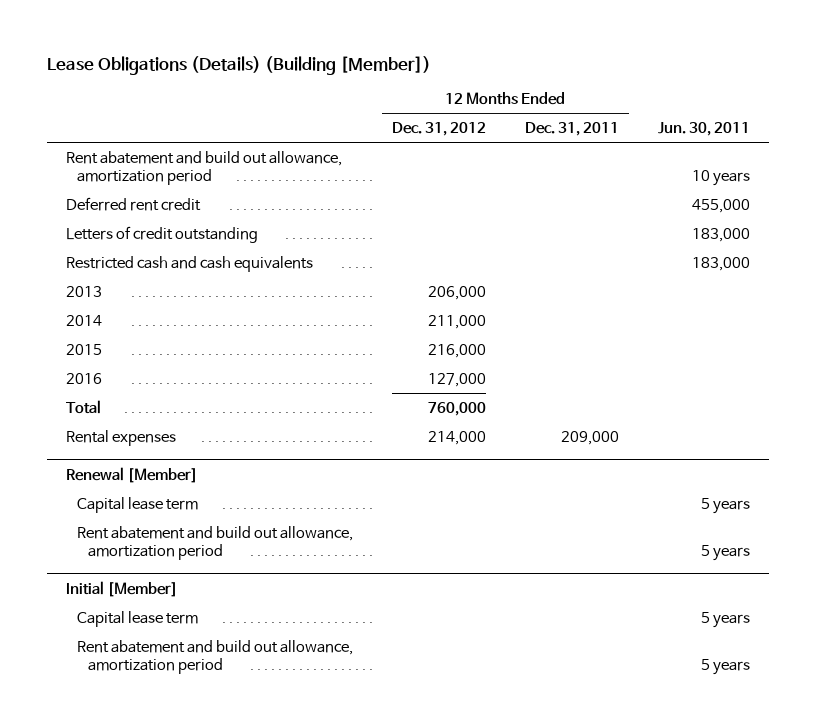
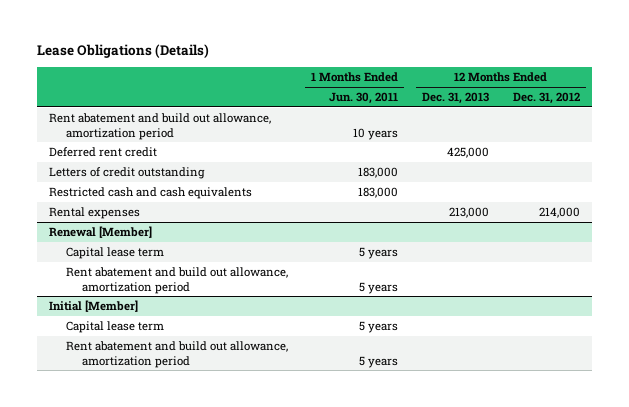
- Lease Obligations (Details) (Building [Member])
+ Lease Obligations (Details)
- | 12 Months Ended Dec. 31, 2012 | 12 Months Ended Dec. 31, 2011 | Jun. 30, 2011
+ | 1 Months Ended Jun. 30, 2011 | 12 Months Ended Dec. 31, 2013 | 12 Months Ended Dec. 31, 2012
- 2013 | 206,000 | |
- 2014 | 211,000 | |
- 2015 | 216,000 | |
- 2016 | 127,000 | |
- Total | 760,000 | |

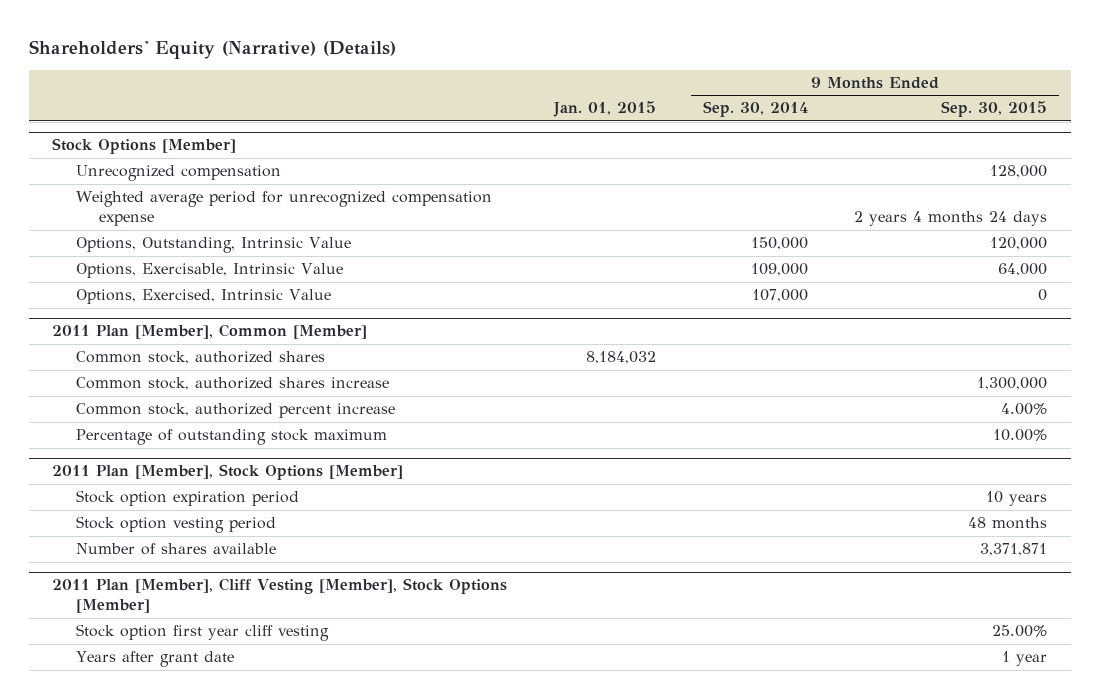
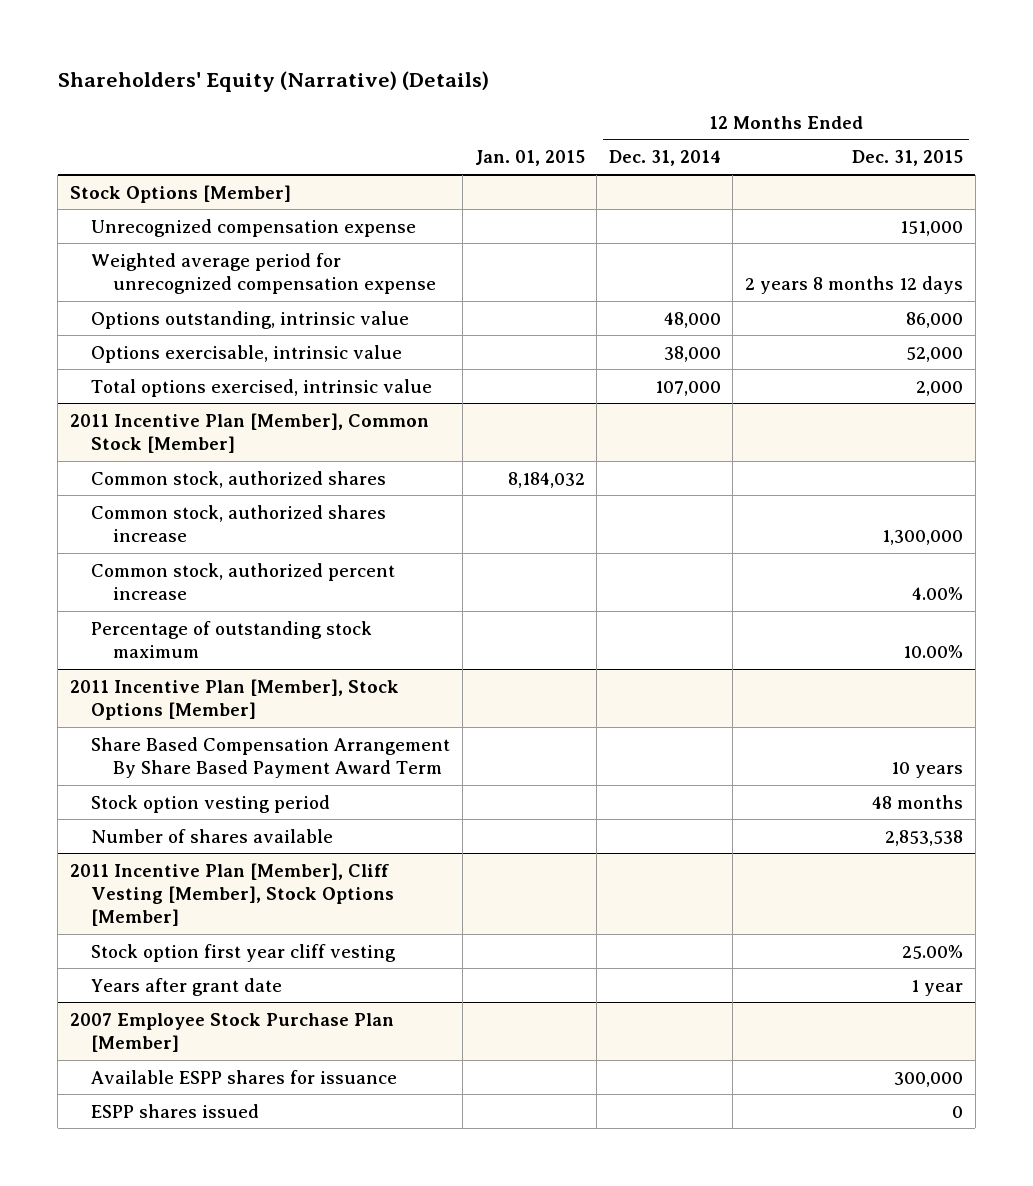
- | Jan. 01, 2015 | 9 Months Ended Sep. 30, 2014 | 9 Months Ended Sep. 30, 2015
+ | Jan. 01, 2015 | 12 Months Ended Dec. 31, 2014 | 12 Months Ended Dec. 31, 2015
@ Stock Options [Member]
- Unrecognized compensation | | | 128,000
+ Unrecognized compensation expense | | | 151,000
- Options, Outstanding, Intrinsic Value | | 150,000 | 120,000
- Options, Exercisable, Intrinsic Value | | 109,000 | 64,000
- Options, Exercised, Intrinsic Value | | 107,000 | 0
- 2011 Plan [Member], Common [Member]
@ Stock Options [Member]
+ Options outstanding, intrinsic value | | 48,000 | 86,000
+ Options exercisable, intrinsic value | | 38,000 | 52,000
+ Total options exercised, intrinsic value | | 107,000 | 2,000
+ 2011 Incentive Plan [Member], Common Stock [Member]
- 2011 Plan [Member], Stock Options [Member]
- Stock option expiration period | | | 10 years
+ 2011 Incentive Plan [Member], Stock Options [Member]
+ Share Based Compensation Arrangement By Share Based Payment Award Term | | | 10 years
- 2011 Plan [Member], Cliff Vesting [Member], Stock Options [Member]
+ 2011 Incentive Plan [Member], Cliff Vesting [Member], Stock Options [Member]
+ 2007 Employee Stock Purchase Plan [Member]
+ Available ESPP shares for issuance | | | 300,000
+ ESPP shares issued | | | 0

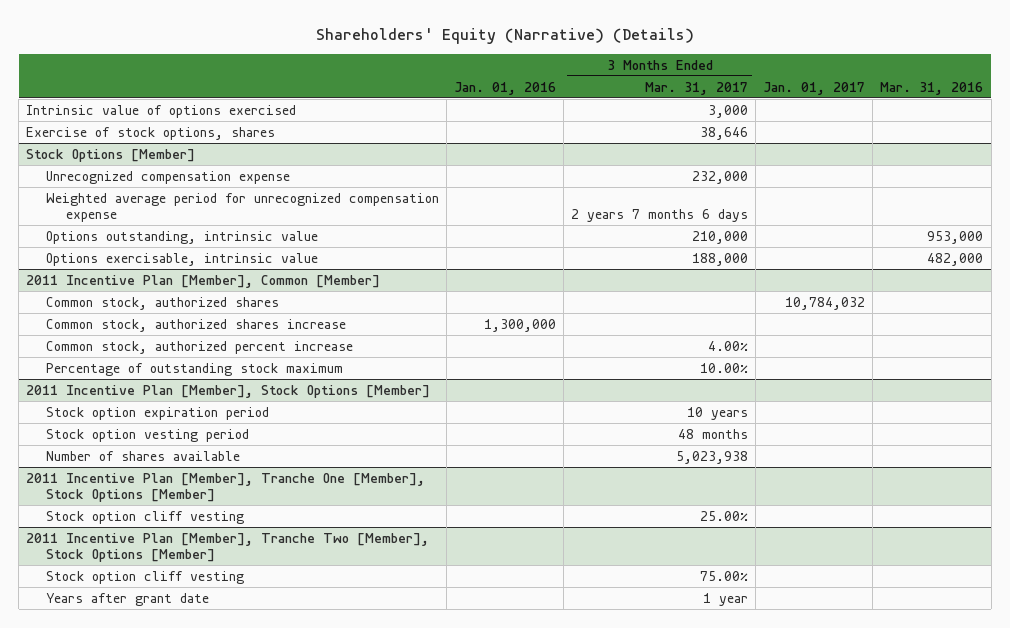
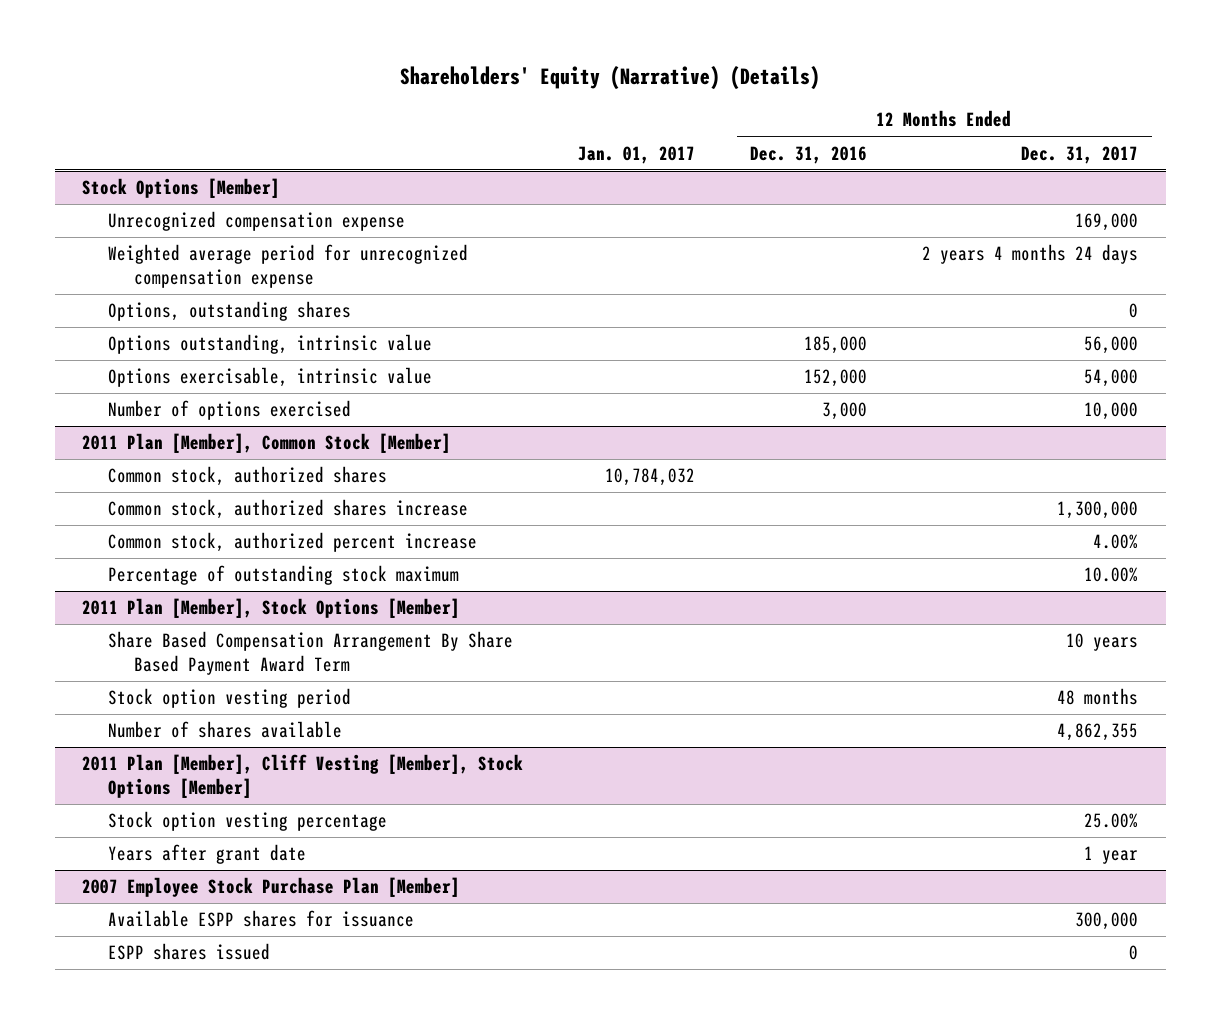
- | Jan. 01, 2016 | 3 Months Ended Mar. 31, 2017 | Jan. 01, 2017 | Mar. 31, 2016
+ | Jan. 01, 2017 | 12 Months Ended Dec. 31, 2016 | 12 Months Ended Dec. 31, 2017
- Intrinsic value of options exercised | | 3,000 | |
- Exercise of stock options, shares | | 38,646 | |
@ Stock Options [Member]
+ Options, outstanding shares | | | 0
- 2011 Incentive Plan [Member], Common [Member]
@ Stock Options [Member]
+ Number of options exercised | | 3,000 | 10,000
+ 2011 Plan [Member], Common Stock [Member]
- 2011 Incentive Plan [Member], Stock Options [Member]
- Stock option expiration period | | 10 years | |
+ 2011 Plan [Member], Stock Options [Member]
+ Share Based Compensation Arrangement By Share Based Payment Award Term | | | 10 years
- 2011 Incentive Plan [Member], Tranche One [Member], Stock Options [Member]
- Stock option cliff vesting | | 25.00% | |
- 2011 Incentive Plan [Member], Tranche Two [Member], Stock Options [Member]
- Stock option cliff vesting | | 75.00% | |
- Years after grant date | | 1 year | |
+ 2011 Plan [Member], Cliff Vesting [Member], Stock Options [Member]
+ Stock option vesting percentage | | | 25.00%
+ Years after grant date | | | 1 year
+ 2007 Employee Stock Purchase Plan [Member]
+ Available ESPP shares for issuance | | | 300,000
+ ESPP shares issued | | | 0

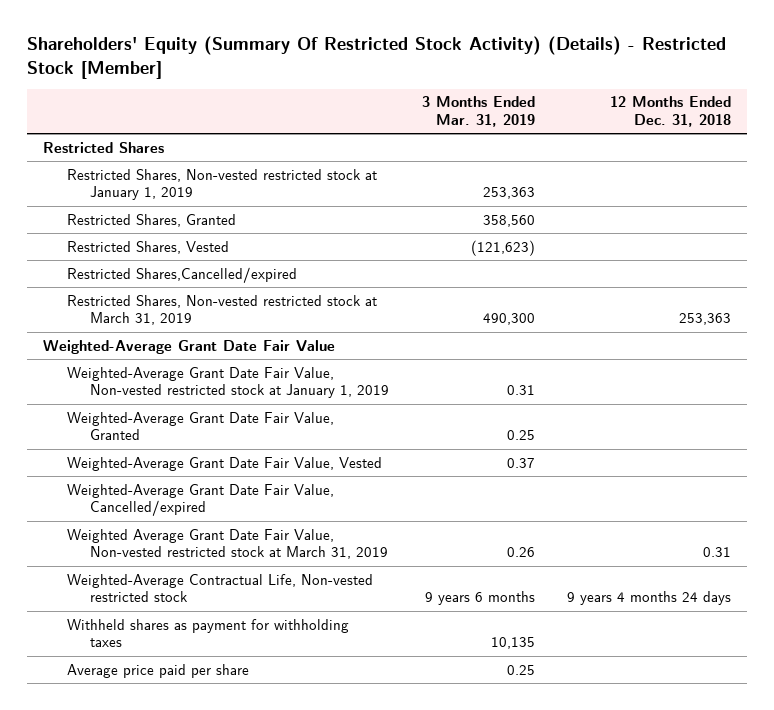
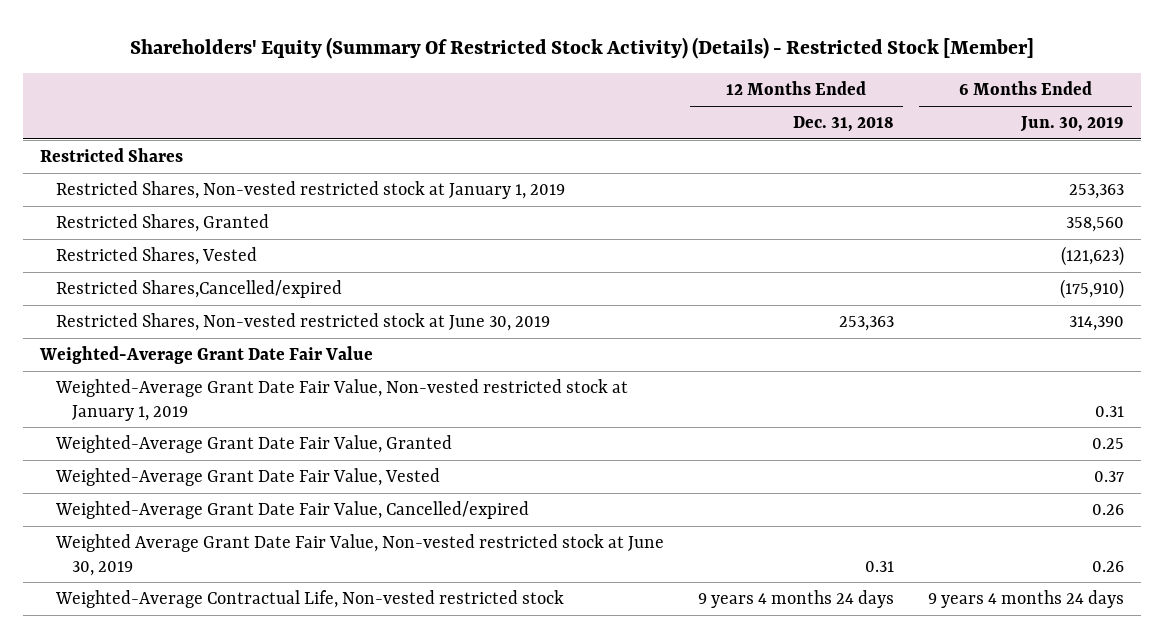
- | 3 Months Ended Mar. 31, 2019 | 12 Months Ended Dec. 31, 2018
+ | 12 Months Ended Dec. 31, 2018 | 6 Months Ended Jun. 30, 2019
- Restricted Shares, Non-vested restricted stock at March 31, 2019 | 490,300 | 253,363
+ Restricted Shares, Non-vested restricted stock at June 30, 2019 | 253,363 | 314,390
- Weighted Average Grant Date Fair Value, Non-vested restricted stock at March 31, 2019 | 0.26 | 0.31
+ Weighted Average Grant Date Fair Value, Non-vested restricted stock at June 30, 2019 | 0.31 | 0.26
- Withheld shares as payment for withholding taxes | 10,135 |
- Average price paid per share | 0.25 |

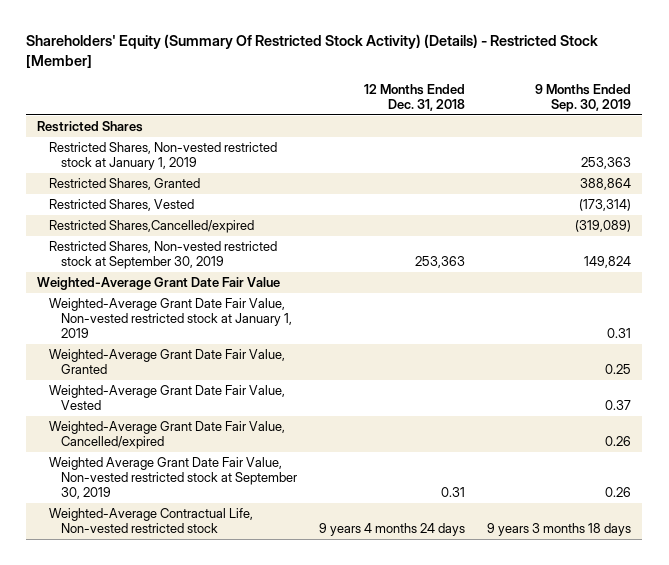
- | 12 Months Ended Dec. 31, 2018 | 6 Months Ended Jun. 30, 2019
+ | 12 Months Ended Dec. 31, 2018 | 9 Months Ended Sep. 30, 2019
- Restricted Shares, Non-vested restricted stock at June 30, 2019 | 253,363 | 314,390
+ Restricted Shares, Non-vested restricted stock at September 30, 2019 | 253,363 | 149,824
- Weighted Average Grant Date Fair Value, Non-vested restricted stock at June 30, 2019 | 0.31 | 0.26
+ Weighted Average Grant Date Fair Value, Non-vested restricted stock at September 30, 2019 | 0.31 | 0.26

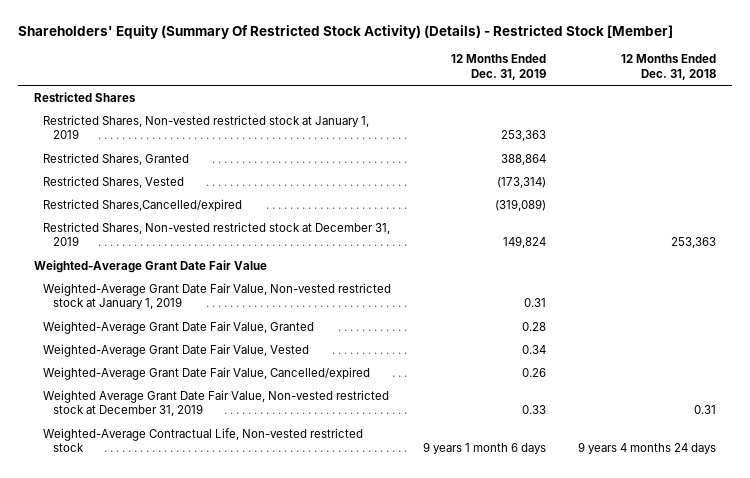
- | 12 Months Ended Dec. 31, 2018 | 9 Months Ended Sep. 30, 2019
+ | 12 Months Ended Dec. 31, 2019 | 12 Months Ended Dec. 31, 2018
- Restricted Shares, Non-vested restricted stock at September 30, 2019 | 253,363 | 149,824
+ Restricted Shares, Non-vested restricted stock at December 31, 2019 | 149,824 | 253,363
- Weighted Average Grant Date Fair Value, Non-vested restricted stock at September 30, 2019 | 0.31 | 0.26
+ Weighted Average Grant Date Fair Value, Non-vested restricted stock at December 31, 2019 | 0.33 | 0.31

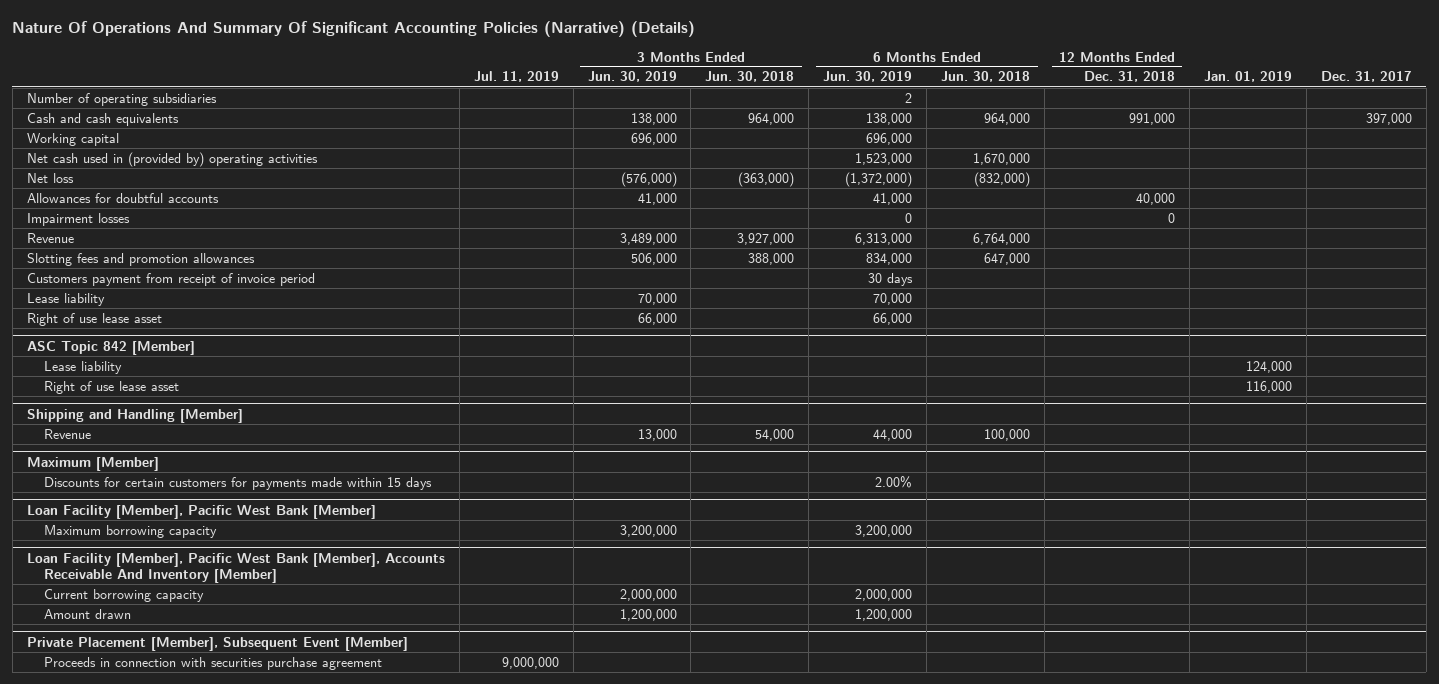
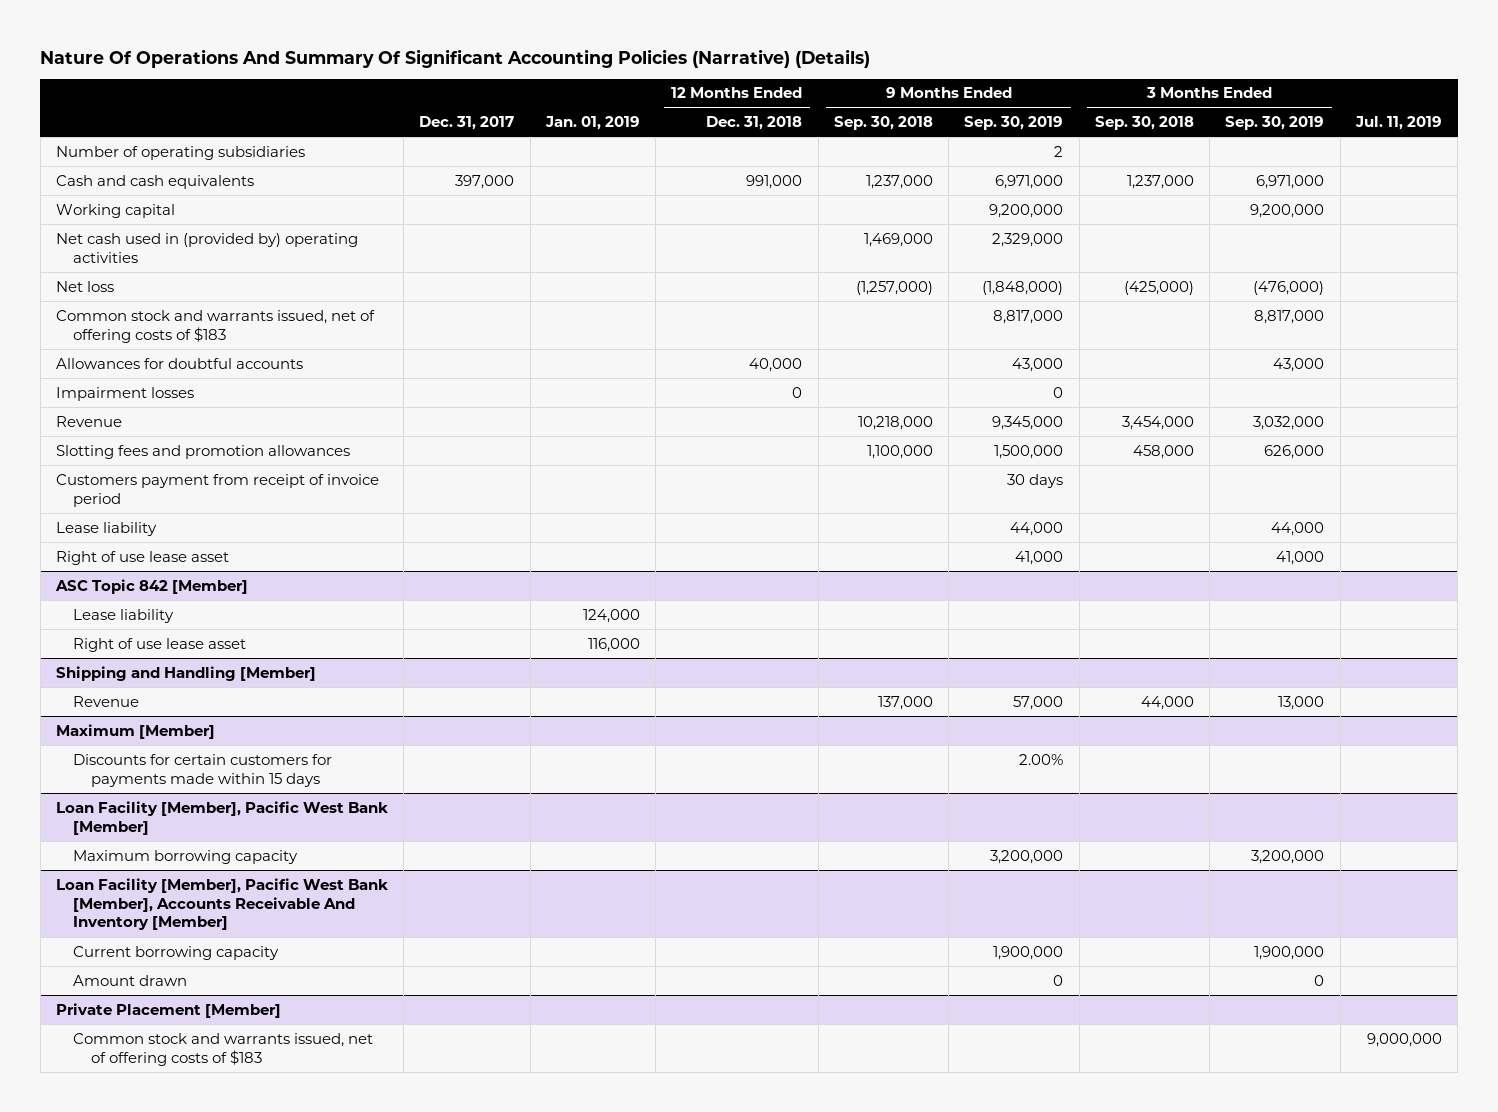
- | Jul. 11, 2019 | 3 Months Ended Jun. 30, 2019 | 3 Months Ended Jun. 30, 2018 | 6 Months Ended Jun. 30, 2019 | 6 Months Ended Jun. 30, 2018 | 12 Months Ended Dec. 31, 2018 | Jan. 01, 2019 | Dec. 31, 2017
+ | Dec. 31, 2017 | Jan. 01, 2019 | 12 Months Ended Dec. 31, 2018 | 9 Months Ended Sep. 30, 2018 | 9 Months Ended Sep. 30, 2019 | 3 Months Ended Sep. 30, 2018 | 3 Months Ended Sep. 30, 2019 | Jul. 11, 2019
+ Common stock and warrants issued, net of offering costs of $183 | | | | | 8,817,000 | | 8,817,000 |
- Private Placement [Member], Subsequent Event [Member]
- Proceeds in connection with securities purchase agreement | 9,000,000 | | | | | | |
+ Private Placement [Member]
+ Common stock and warrants issued, net of offering costs of $183 | | | | | | | | 9,000,000

